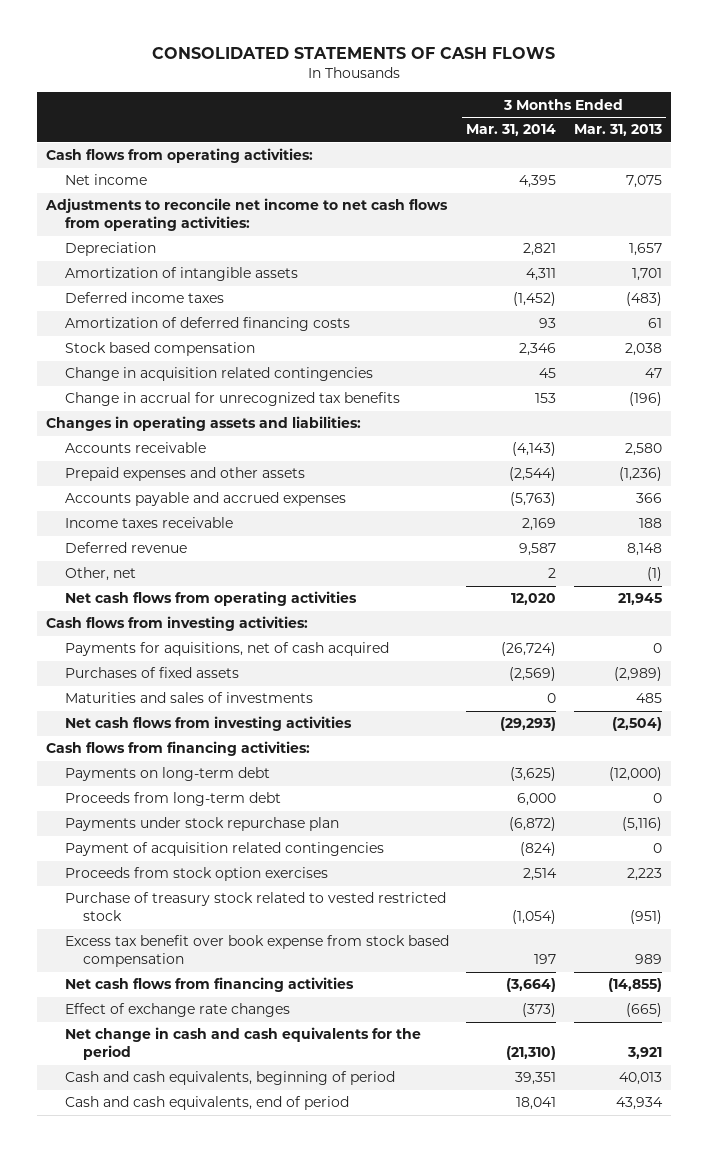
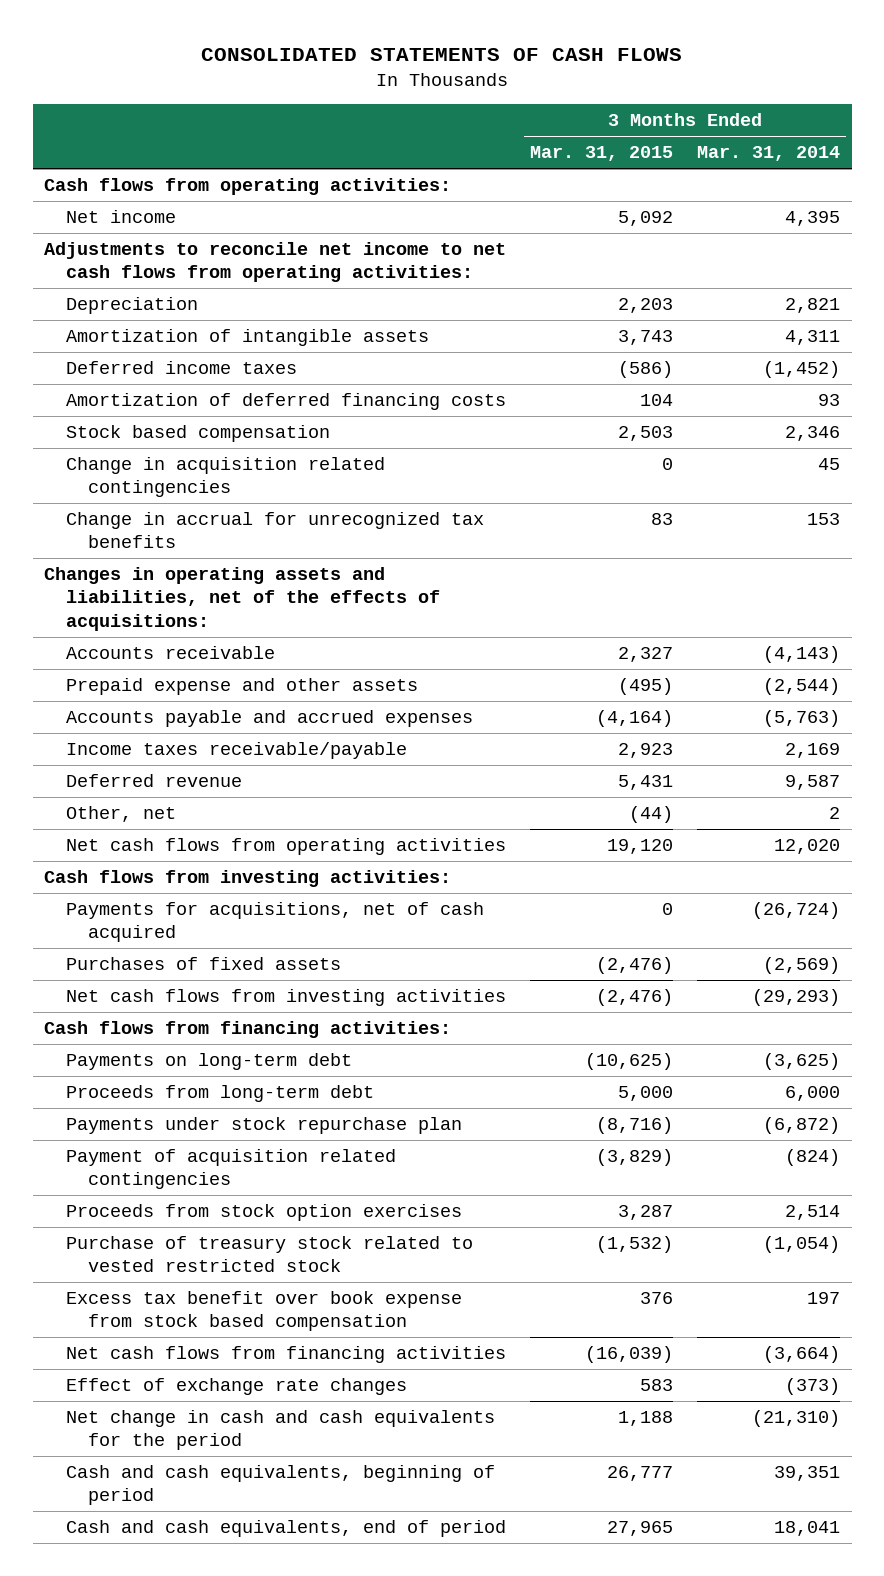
- | 3 Months Ended Mar. 31, 2014 | 3 Months Ended Mar. 31, 2013
+ | 3 Months Ended Mar. 31, 2015 | 3 Months Ended Mar. 31, 2014
- Changes in operating assets and liabilities:
+ Changes in operating assets and liabilities, net of the effects of acquisitions:
- Prepaid expenses and other assets | (2,544) | (1,236)
+ Prepaid expense and other assets | (495) | (2,544)
- Income taxes receivable | 2,169 | 188
+ Income taxes receivable/payable | 2,923 | 2,169
- Payments for aquisitions, net of cash acquired | (26,724) | 0
+ Payments for acquisitions, net of cash acquired | 0 | (26,724)
- Maturities and sales of investments | 0 | 485

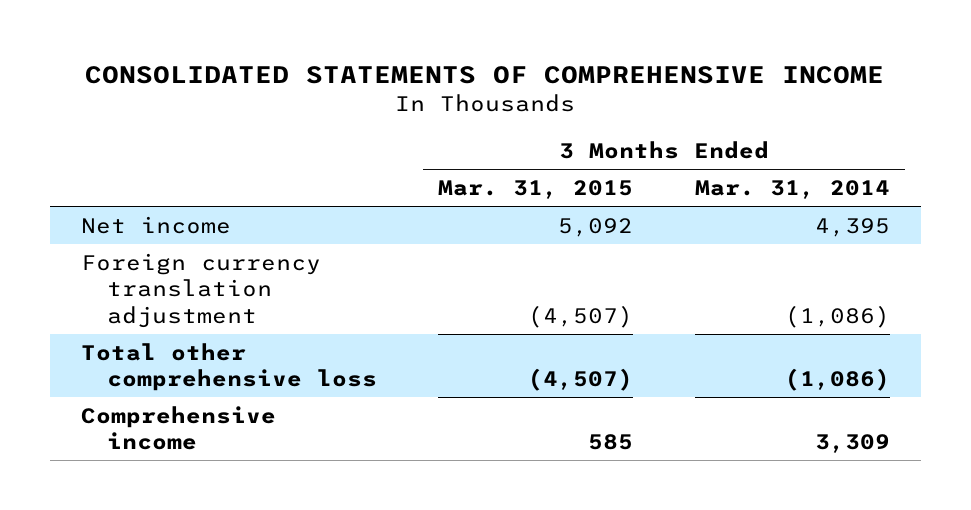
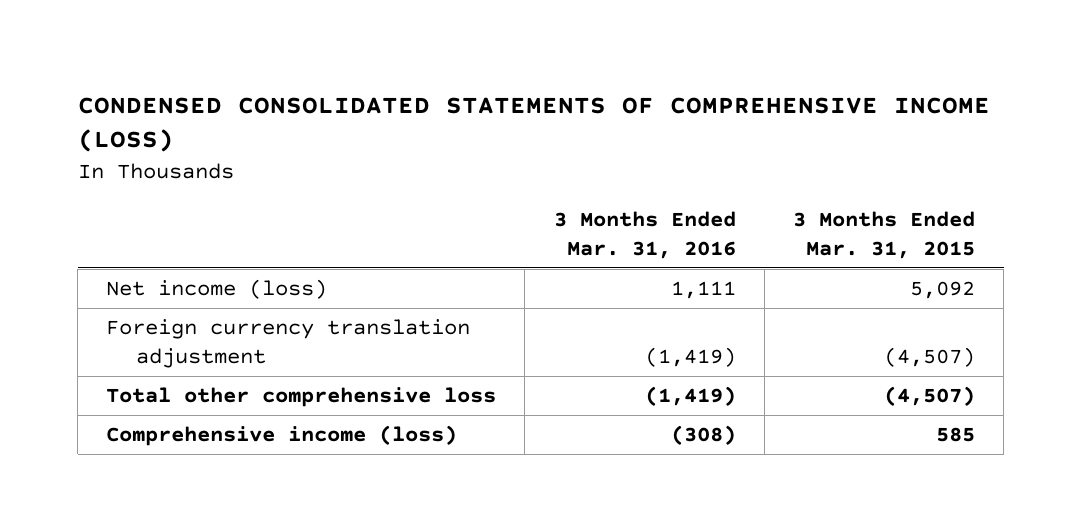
- CONSOLIDATED STATEMENTS OF COMPREHENSIVE INCOME
+ CONDENSED CONSOLIDATED STATEMENTS OF COMPREHENSIVE INCOME (LOSS)
- | 3 Months Ended Mar. 31, 2015 | 3 Months Ended Mar. 31, 2014
+ | 3 Months Ended Mar. 31, 2016 | 3 Months Ended Mar. 31, 2015
- Net income | 5,092 | 4,395
+ Net income (loss) | 1,111 | 5,092
- Comprehensive income | 585 | 3,309
+ Comprehensive income (loss) | (308) | 585

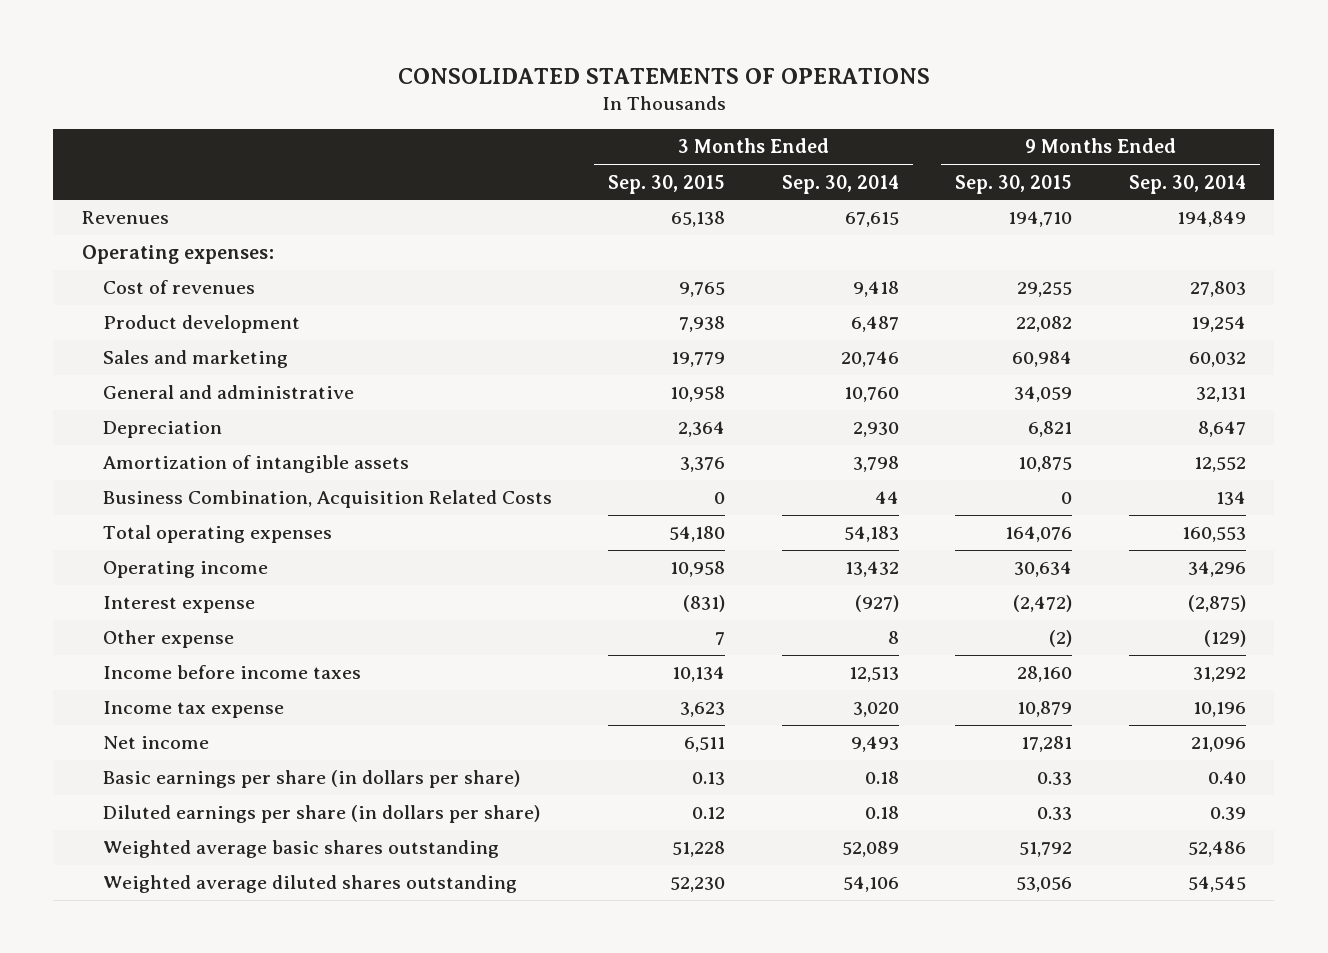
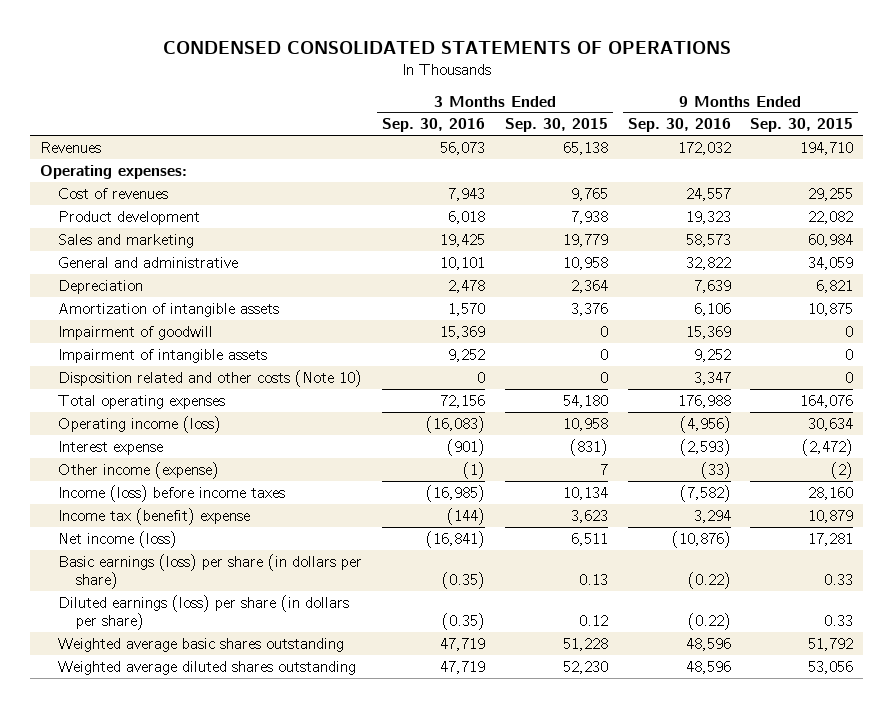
- CONSOLIDATED STATEMENTS OF OPERATIONS
+ CONDENSED CONSOLIDATED STATEMENTS OF OPERATIONS
- | 3 Months Ended Sep. 30, 2015 | 3 Months Ended Sep. 30, 2014 | 9 Months Ended Sep. 30, 2015 | 9 Months Ended Sep. 30, 2014
+ | 3 Months Ended Sep. 30, 2016 | 3 Months Ended Sep. 30, 2015 | 9 Months Ended Sep. 30, 2016 | 9 Months Ended Sep. 30, 2015
- Business Combination, Acquisition Related Costs | 0 | 44 | 0 | 134
+ Impairment of goodwill | 15,369 | 0 | 15,369 | 0
+ Impairment of intangible assets | 9,252 | 0 | 9,252 | 0
+ Disposition related and other costs (Note 10) | 0 | 0 | 3,347 | 0
- Operating income | 10,958 | 13,432 | 30,634 | 34,296
+ Operating income (loss) | (16,083) | 10,958 | (4,956) | 30,634
- Other expense | 7 | 8 | (2) | (129)
- Income before income taxes | 10,134 | 12,513 | 28,160 | 31,292
- Income tax expense | 3,623 | 3,020 | 10,879 | 10,196
- Net income | 6,511 | 9,493 | 17,281 | 21,096
- Basic earnings per share (in dollars per share) | 0.13 | 0.18 | 0.33 | 0.40
- Diluted earnings per share (in dollars per share) | 0.12 | 0.18 | 0.33 | 0.39
+ Other income (expense) | (1) | 7 | (33) | (2)
+ Income (loss) before income taxes | (16,985) | 10,134 | (7,582) | 28,160
+ Income tax (benefit) expense | (144) | 3,623 | 3,294 | 10,879
+ Net income (loss) | (16,841) | 6,511 | (10,876) | 17,281
+ Basic earnings (loss) per share (in dollars per share) | (0.35) | 0.13 | (0.22) | 0.33
+ Diluted earnings (loss) per share (in dollars per share) | (0.35) | 0.12 | (0.22) | 0.33

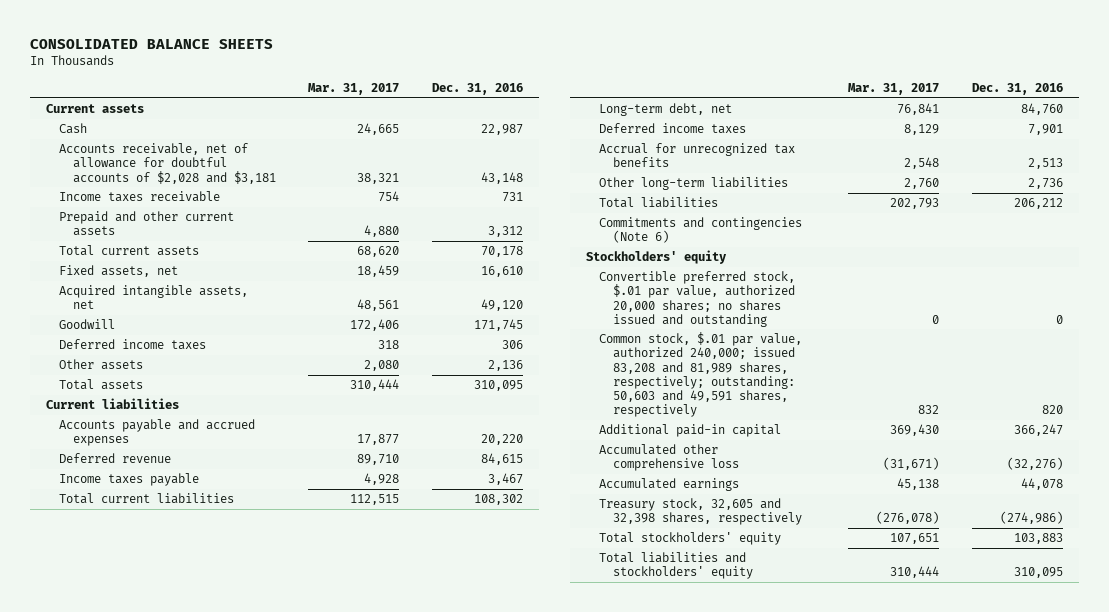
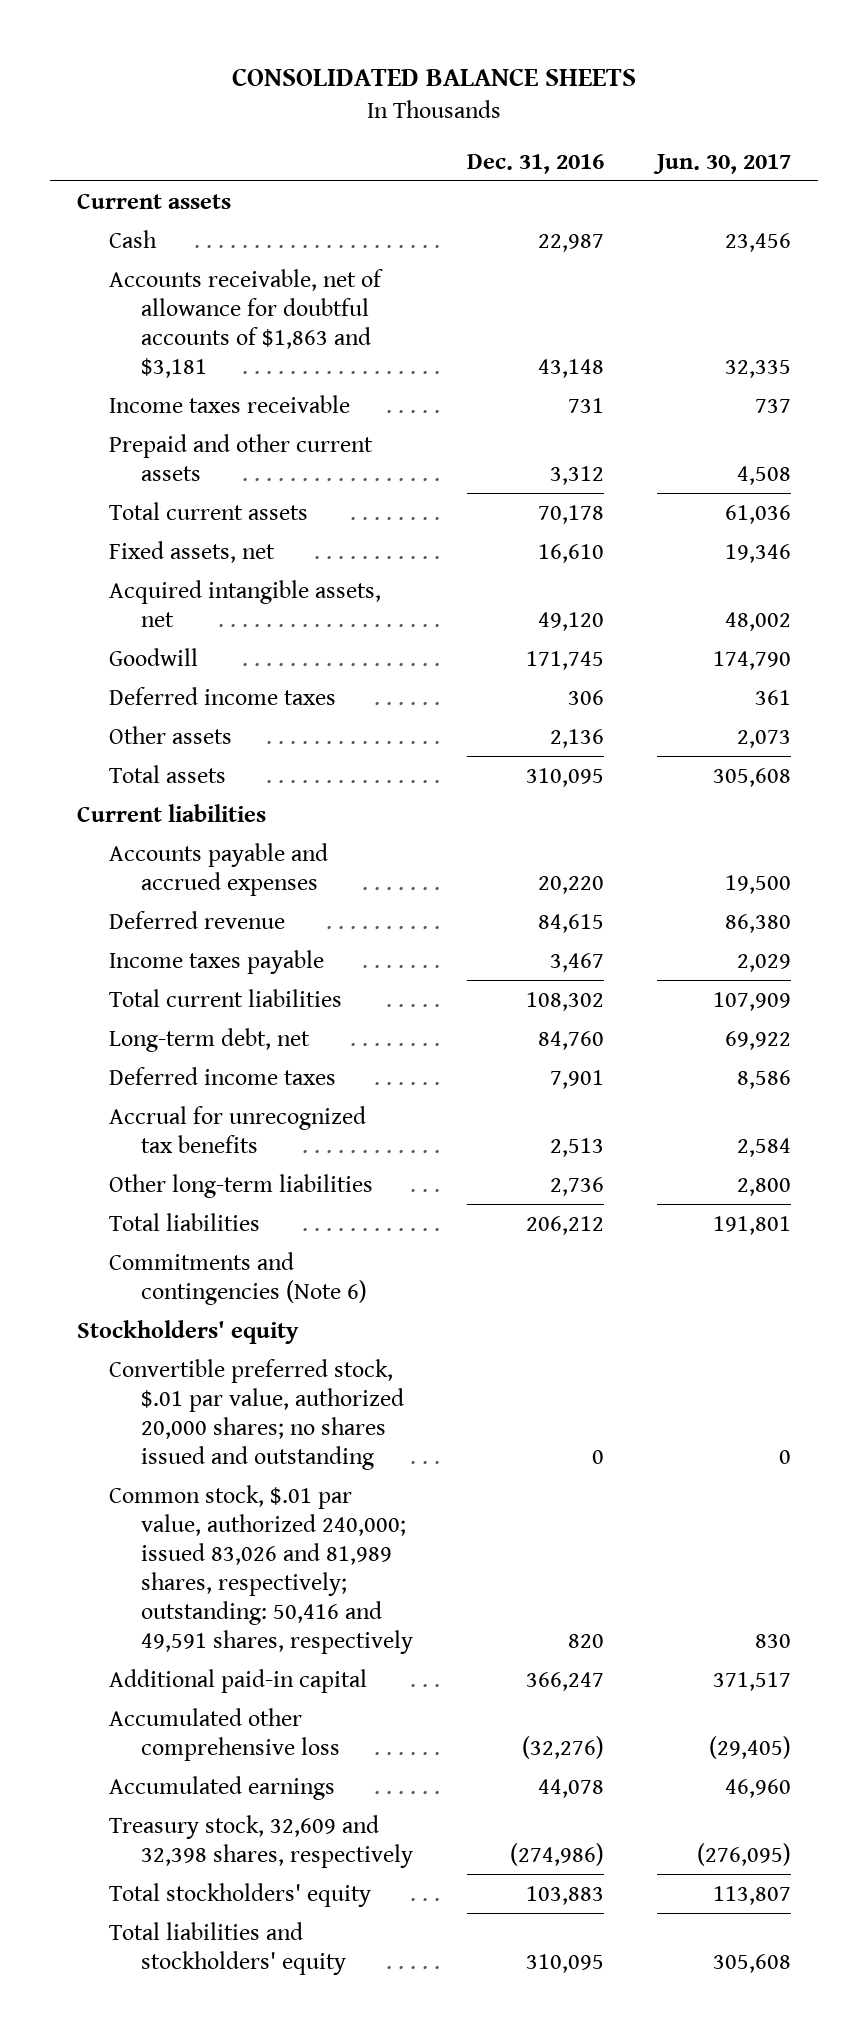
- | Mar. 31, 2017 | Dec. 31, 2016
+ | Dec. 31, 2016 | Jun. 30, 2017
- Accounts receivable, net of allowance for doubtful accounts of $2,028 and $3,181 | 38,321 | 43,148
+ Accounts receivable, net of allowance for doubtful accounts of $1,863 and $3,181 | 43,148 | 32,335
- Common stock, $.01 par value, authorized 240,000; issued 83,208 and 81,989 shares, respectively; outstanding: 50,603 and 49,591 shares, respectively | 832 | 820
+ Common stock, $.01 par value, authorized 240,000; issued 83,026 and 81,989 shares, respectively; outstanding: 50,416 and 49,591 shares, respectively | 820 | 830
- Treasury stock, 32,605 and 32,398 shares, respectively | (276,078) | (274,986)
+ Treasury stock, 32,609 and 32,398 shares, respectively | (274,986) | (276,095)

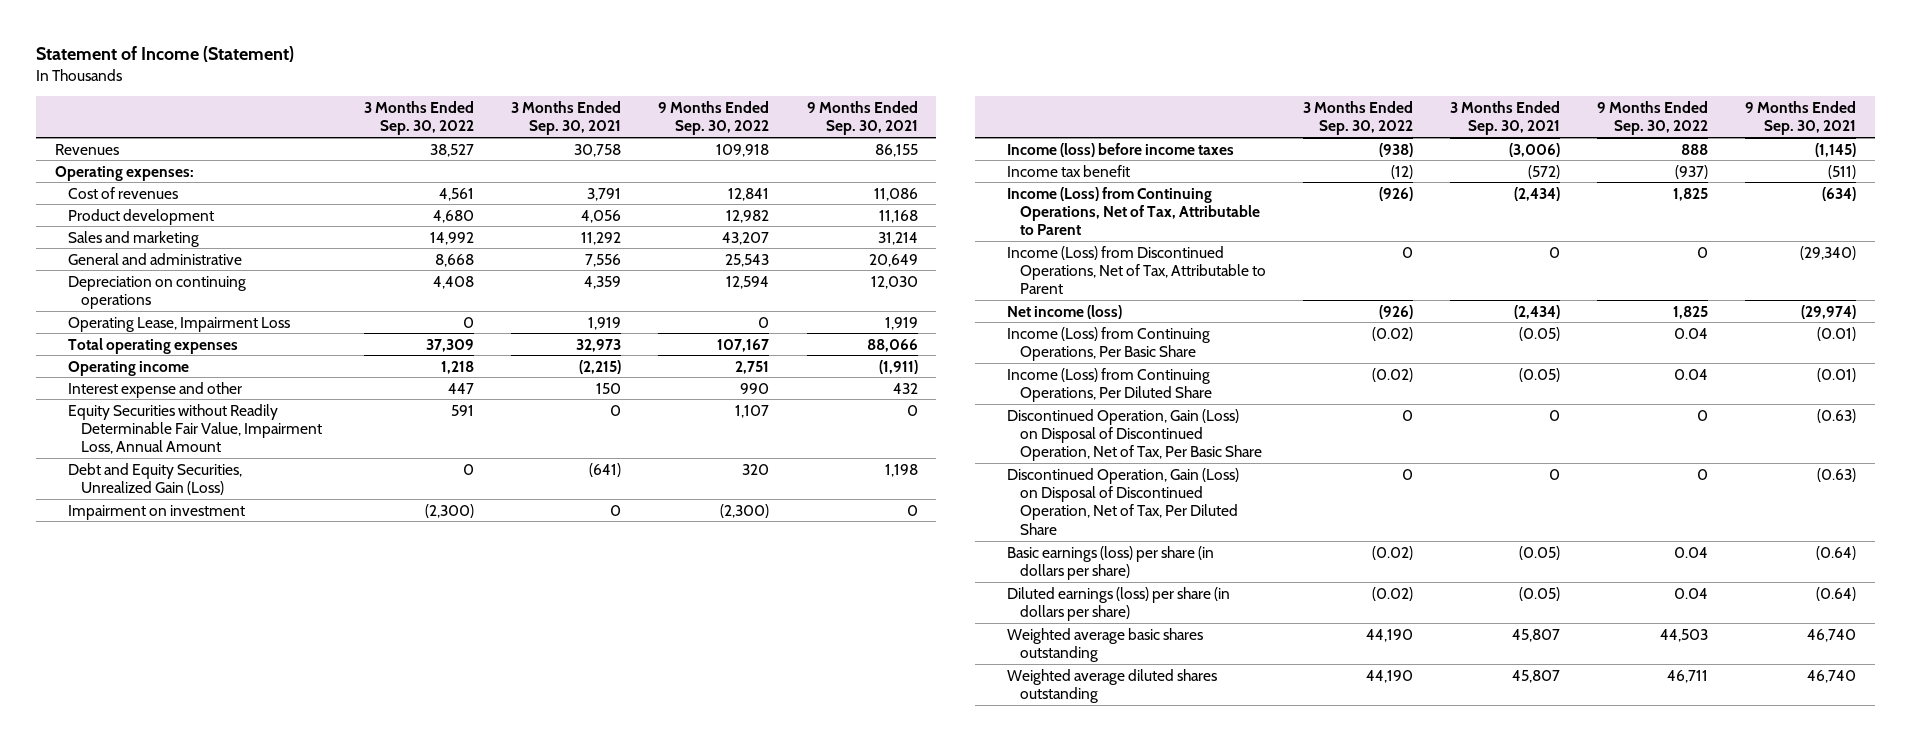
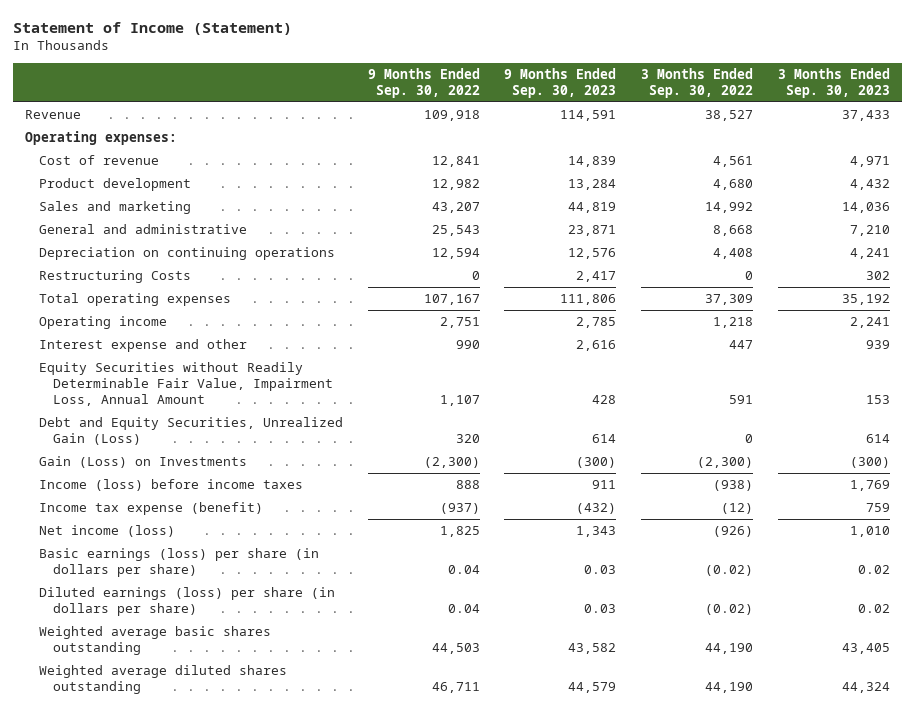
- | 3 Months Ended Sep. 30, 2022 | 3 Months Ended Sep. 30, 2021 | 9 Months Ended Sep. 30, 2022 | 9 Months Ended Sep. 30, 2021
+ | 9 Months Ended Sep. 30, 2022 | 9 Months Ended Sep. 30, 2023 | 3 Months Ended Sep. 30, 2022 | 3 Months Ended Sep. 30, 2023
- Revenues | 38,527 | 30,758 | 109,918 | 86,155
+ Revenue | 109,918 | 114,591 | 38,527 | 37,433
- Cost of revenues | 4,561 | 3,791 | 12,841 | 11,086
+ Cost of revenue | 12,841 | 14,839 | 4,561 | 4,971
- Operating Lease, Impairment Loss | 0 | 1,919 | 0 | 1,919
+ Restructuring Costs | 0 | 2,417 | 0 | 302
- Impairment on investment | (2,300) | 0 | (2,300) | 0
+ Gain (Loss) on Investments | (2,300) | (300) | (2,300) | (300)
- Income tax benefit | (12) | (572) | (937) | (511)
- Income (Loss) from Continuing Operations, Net of Tax, Attributable to Parent | (926) | (2,434) | 1,825 | (634)
- Income (Loss) from Discontinued Operations, Net of Tax, Attributable to Parent | 0 | 0 | 0 | (29,340)
+ Income tax expense (benefit) | (937) | (432) | (12) | 759
- Income (Loss) from Continuing Operations, Per Basic Share | (0.02) | (0.05) | 0.04 | (0.01)
- Income (Loss) from Continuing Operations, Per Diluted Share | (0.02) | (0.05) | 0.04 | (0.01)
- Discontinued Operation, Gain (Loss) on Disposal of Discontinued Operation, Net of Tax, Per Basic Share | 0 | 0 | 0 | (0.63)
- Discontinued Operation, Gain (Loss) on Disposal of Discontinued Operation, Net of Tax, Per Diluted Share | 0 | 0 | 0 | (0.63)

